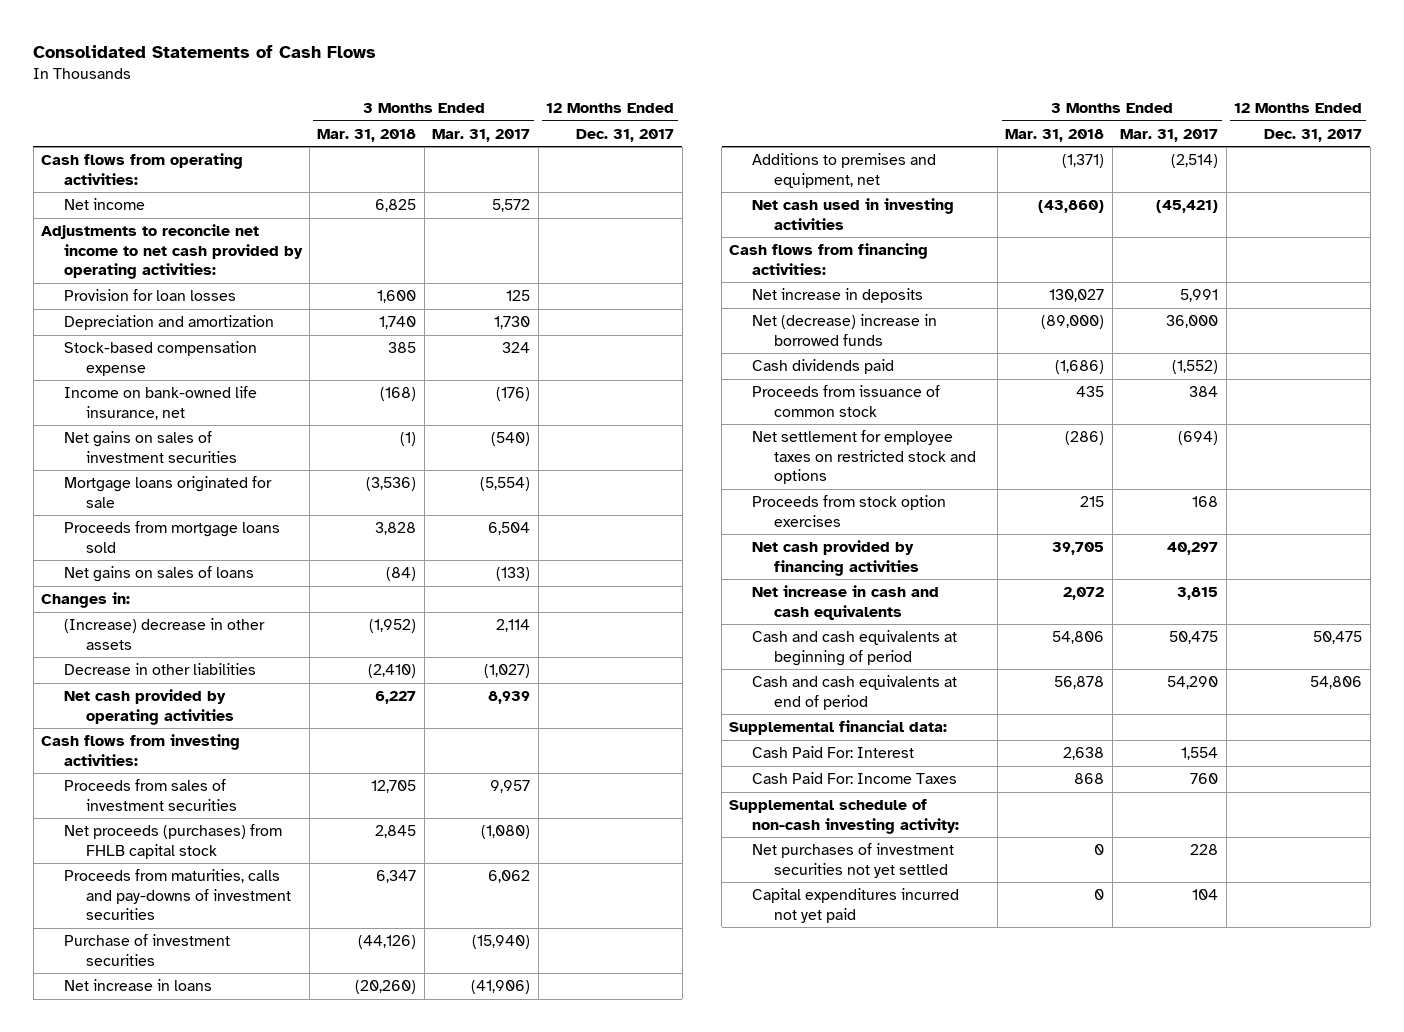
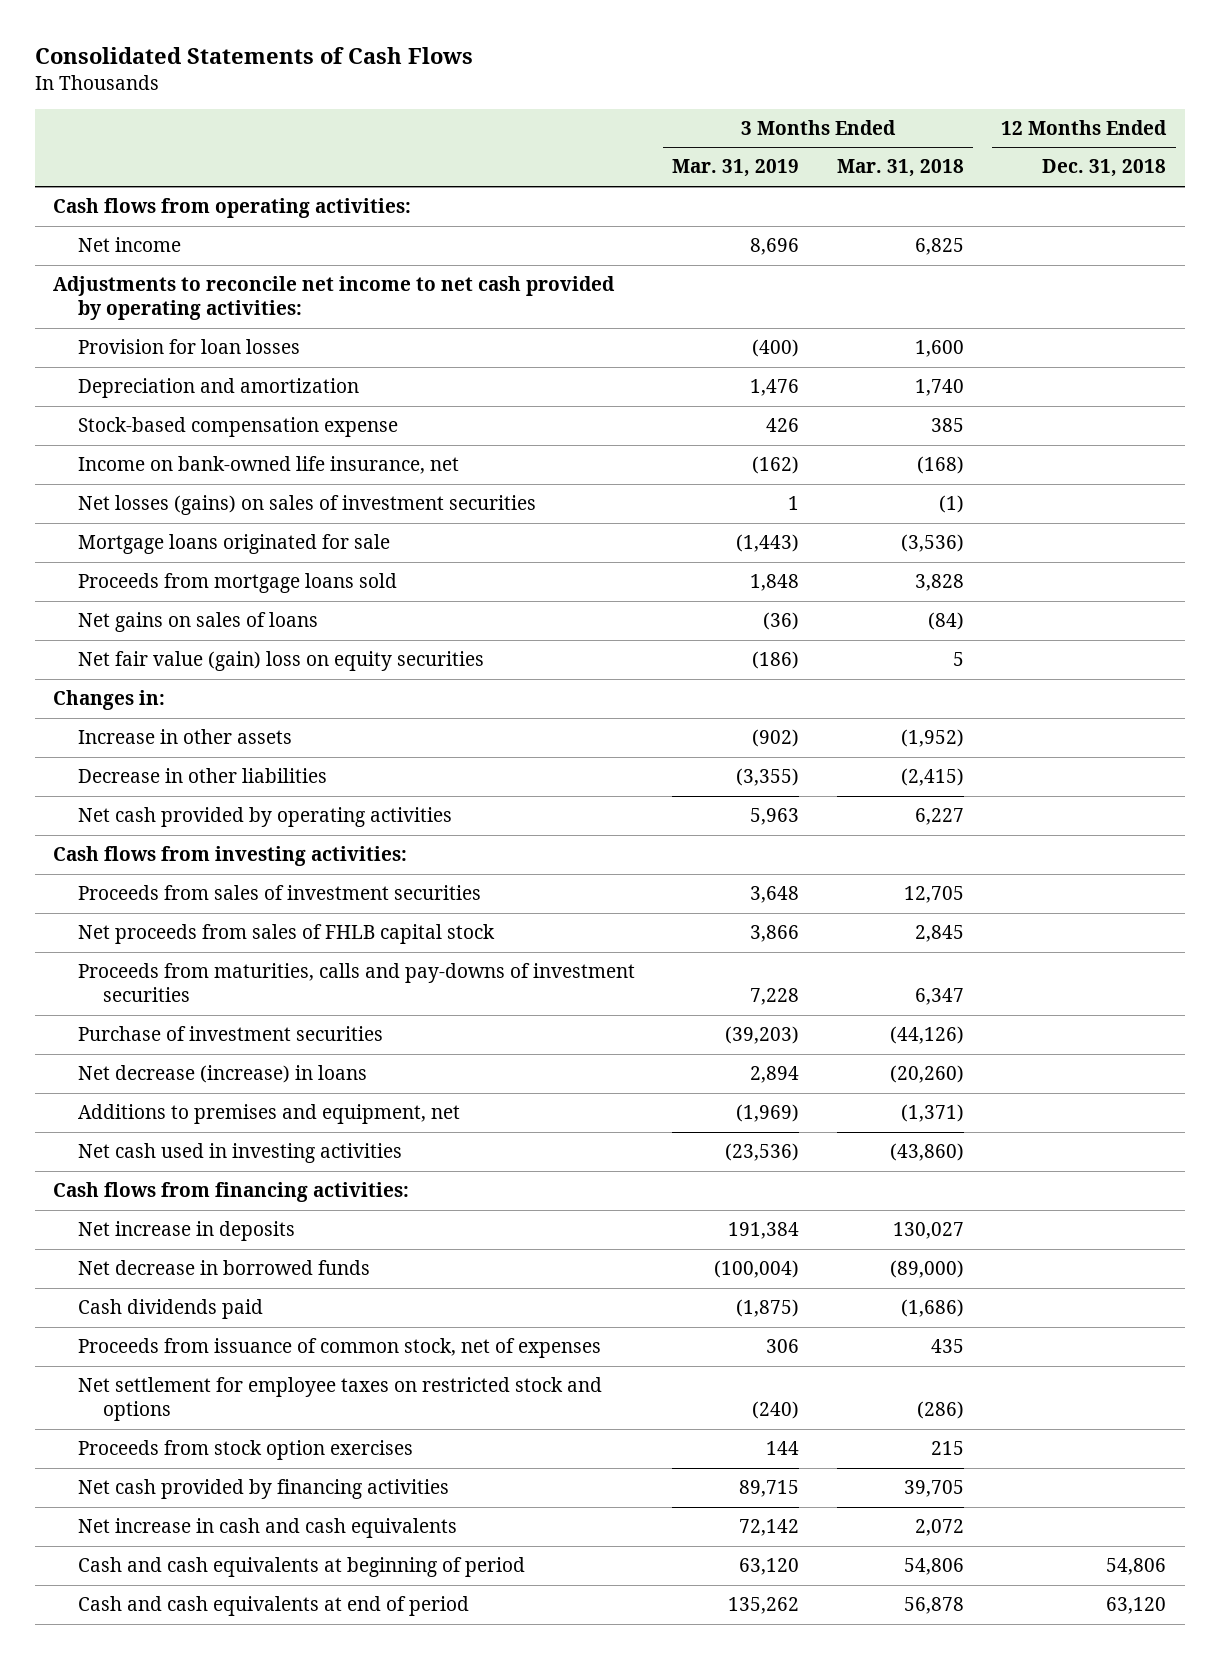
- | 3 Months Ended Mar. 31, 2018 | 3 Months Ended Mar. 31, 2017 | 12 Months Ended Dec. 31, 2017
+ | 3 Months Ended Mar. 31, 2019 | 3 Months Ended Mar. 31, 2018 | 12 Months Ended Dec. 31, 2018
- Net gains on sales of investment securities | (1) | (540) |
+ Net losses (gains) on sales of investment securities | 1 | (1) |
+ Net fair value (gain) loss on equity securities | (186) | 5 |
- (Increase) decrease in other assets | (1,952) | 2,114 |
- Decrease in other liabilities | (2,410) | (1,027) |
+ Increase in other assets | (902) | (1,952) |
+ Decrease in other liabilities | (3,355) | (2,415) |
- Net proceeds (purchases) from FHLB capital stock | 2,845 | (1,080) |
+ Net proceeds from sales of FHLB capital stock | 3,866 | 2,845 |
- Net increase in loans | (20,260) | (41,906) |
+ Net decrease (increase) in loans | 2,894 | (20,260) |
- Net (decrease) increase in borrowed funds | (89,000) | 36,000 |
+ Net decrease in borrowed funds | (100,004) | (89,000) |
- Proceeds from issuance of common stock | 435 | 384 |
+ Proceeds from issuance of common stock, net of expenses | 306 | 435 |
- Supplemental financial data:
- Cash Paid For: Interest | 2,638 | 1,554 |
- Cash Paid For: Income Taxes | 868 | 760 |
- Supplemental schedule of non-cash investing activity:
- Net purchases of investment securities not yet settled | 0 | 228 |
- Capital expenditures incurred not yet paid | 0 | 104 |

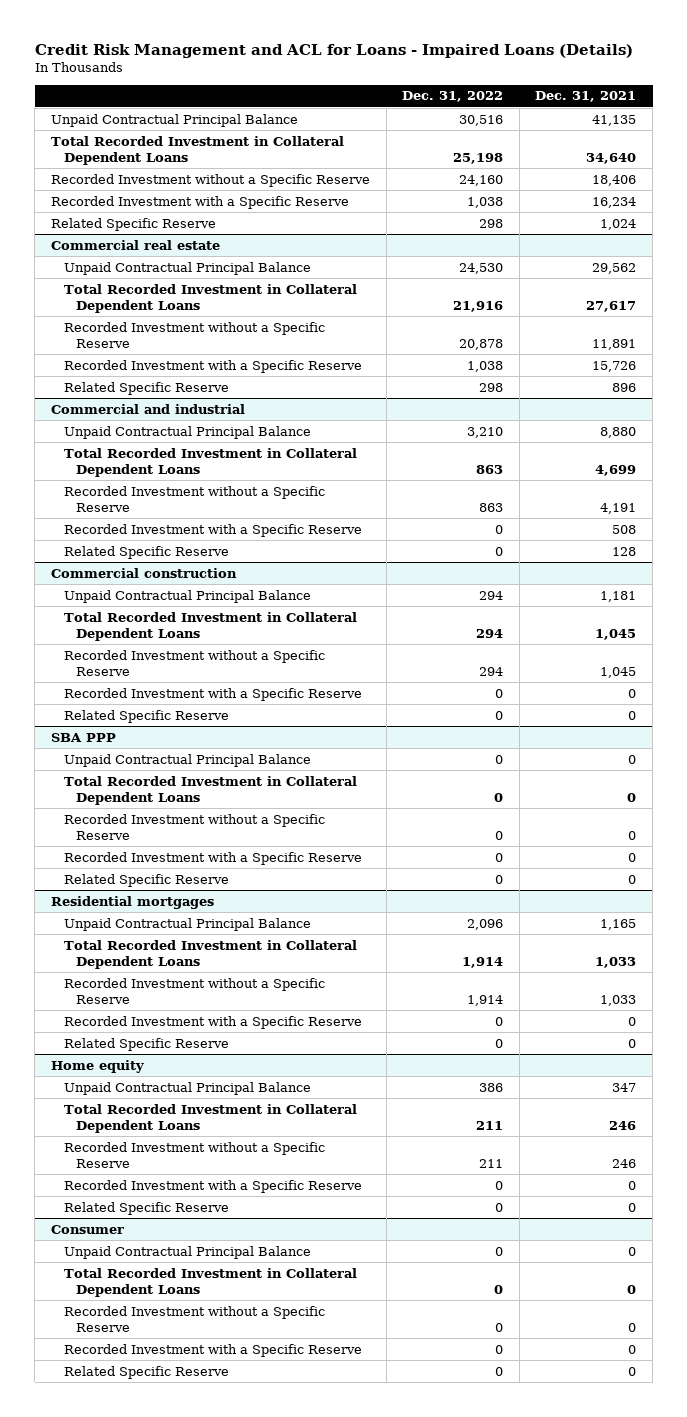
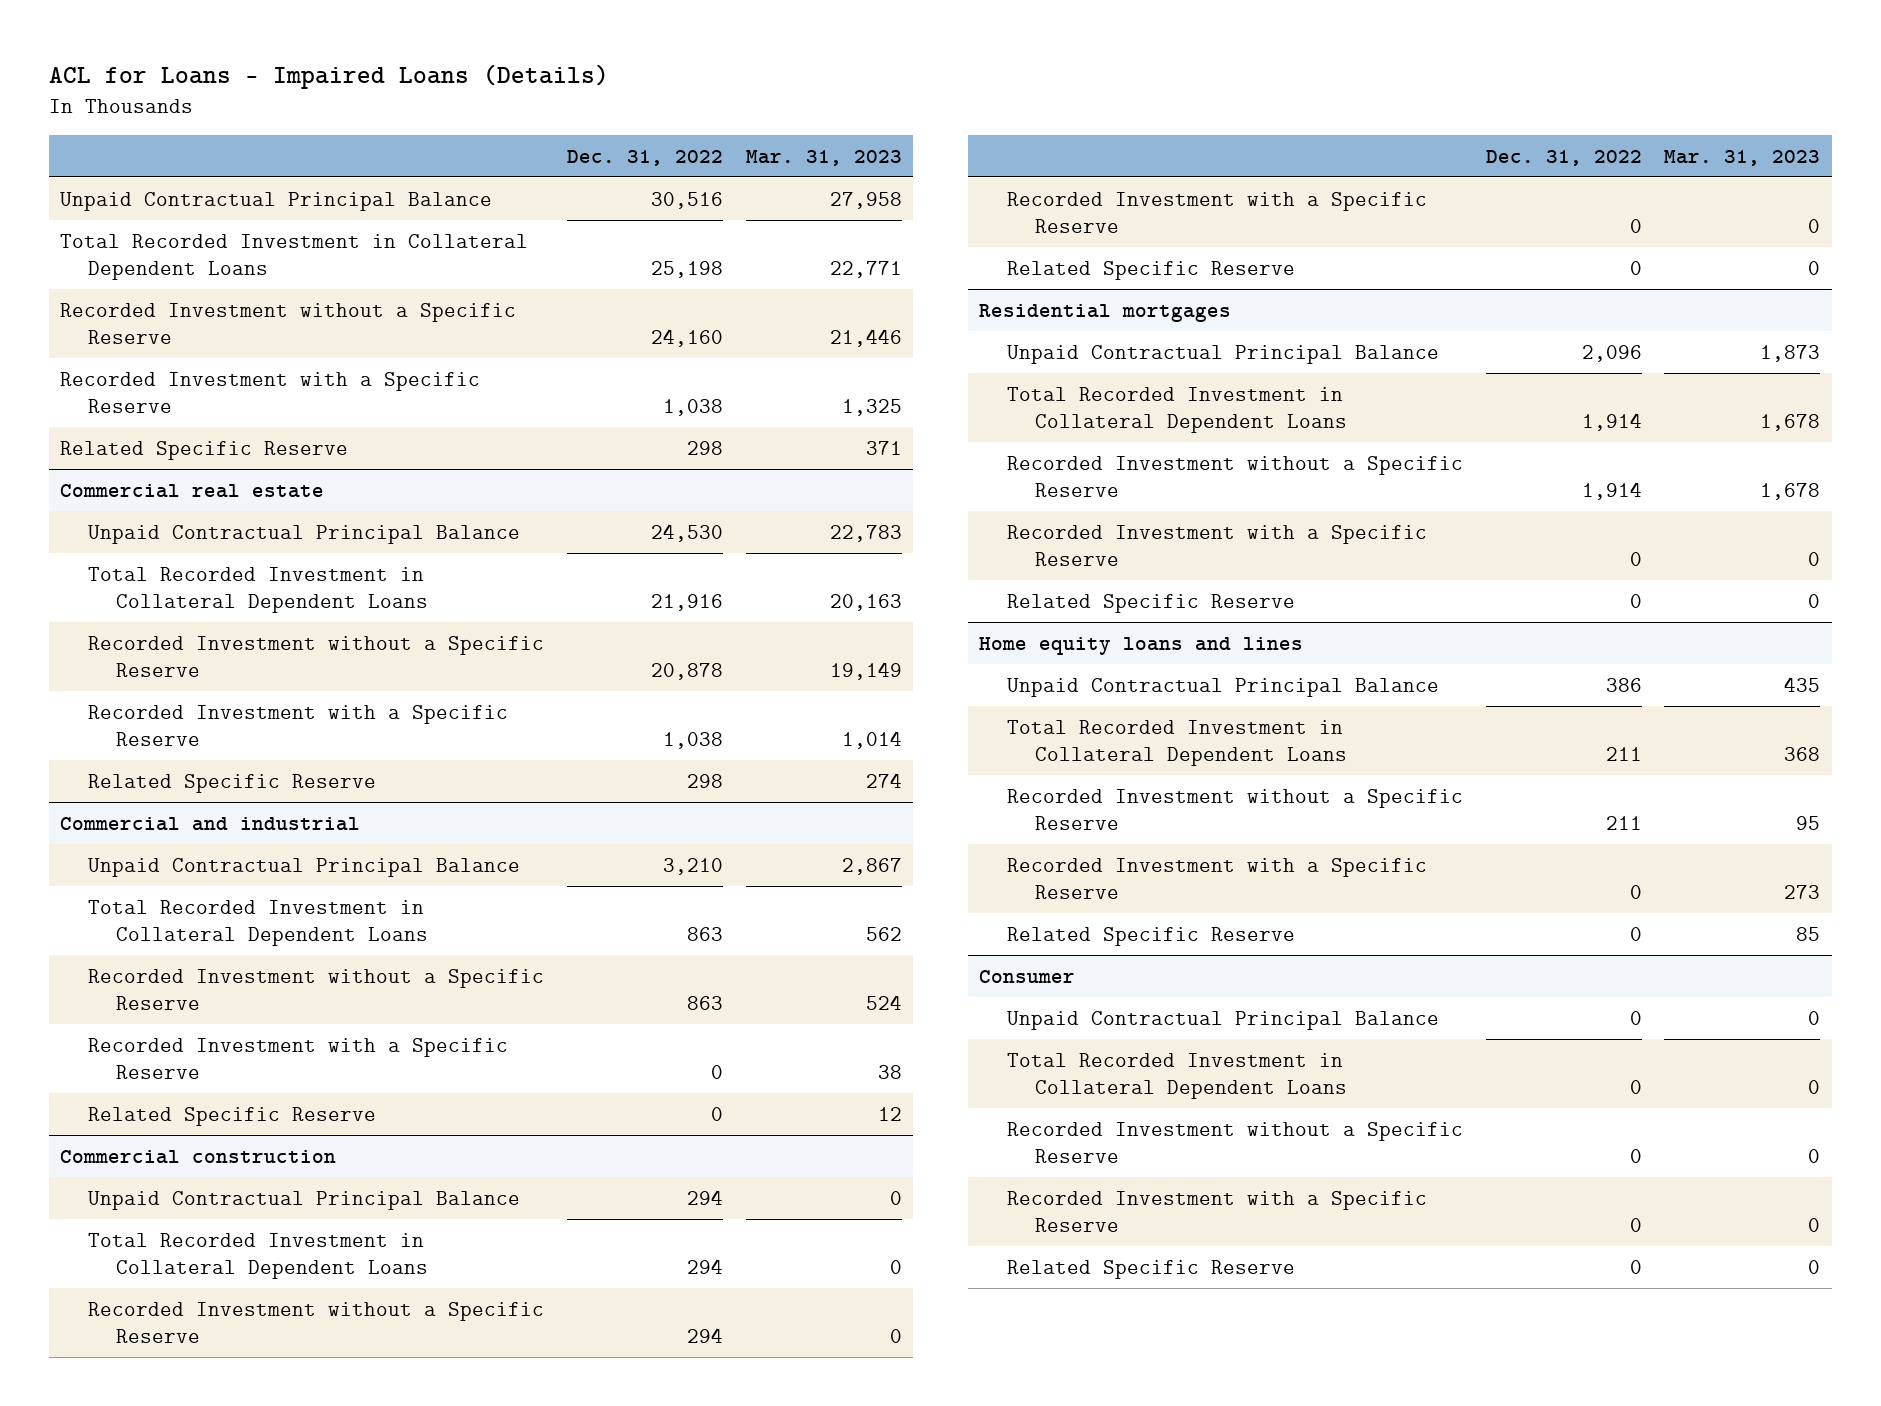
- Credit Risk Management and ACL for Loans - Impaired Loans (Details)
+ ACL for Loans - Impaired Loans (Details)
- | Dec. 31, 2022 | Dec. 31, 2021
+ | Dec. 31, 2022 | Mar. 31, 2023
- SBA PPP
- Unpaid Contractual Principal Balance | 0 | 0
- Total Recorded Investment in Collateral Dependent Loans | 0 | 0
- Recorded Investment without a Specific Reserve | 0 | 0
- Recorded Investment with a Specific Reserve | 0 | 0
- Related Specific Reserve | 0 | 0
- Home equity
+ Home equity loans and lines

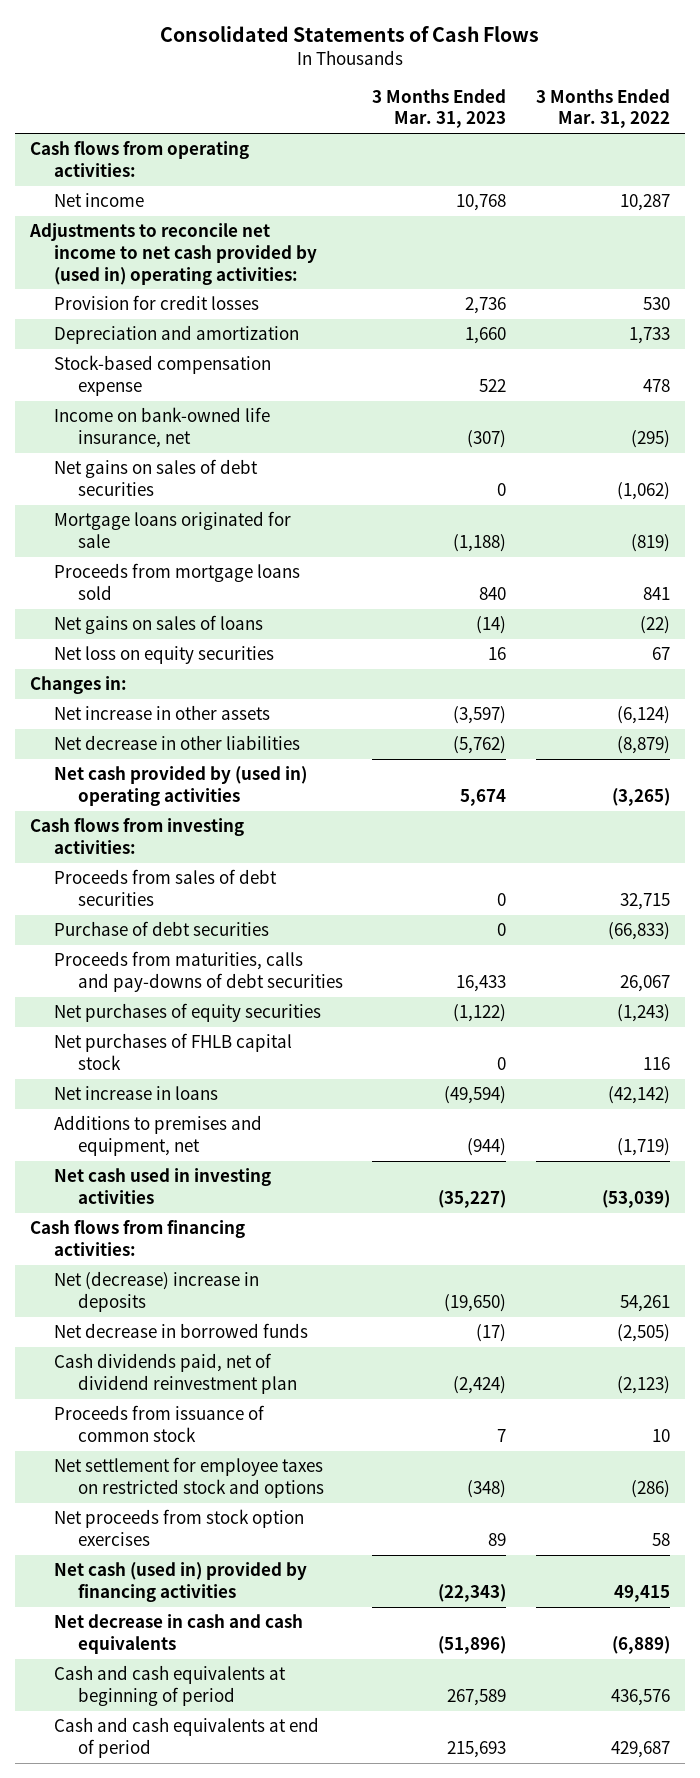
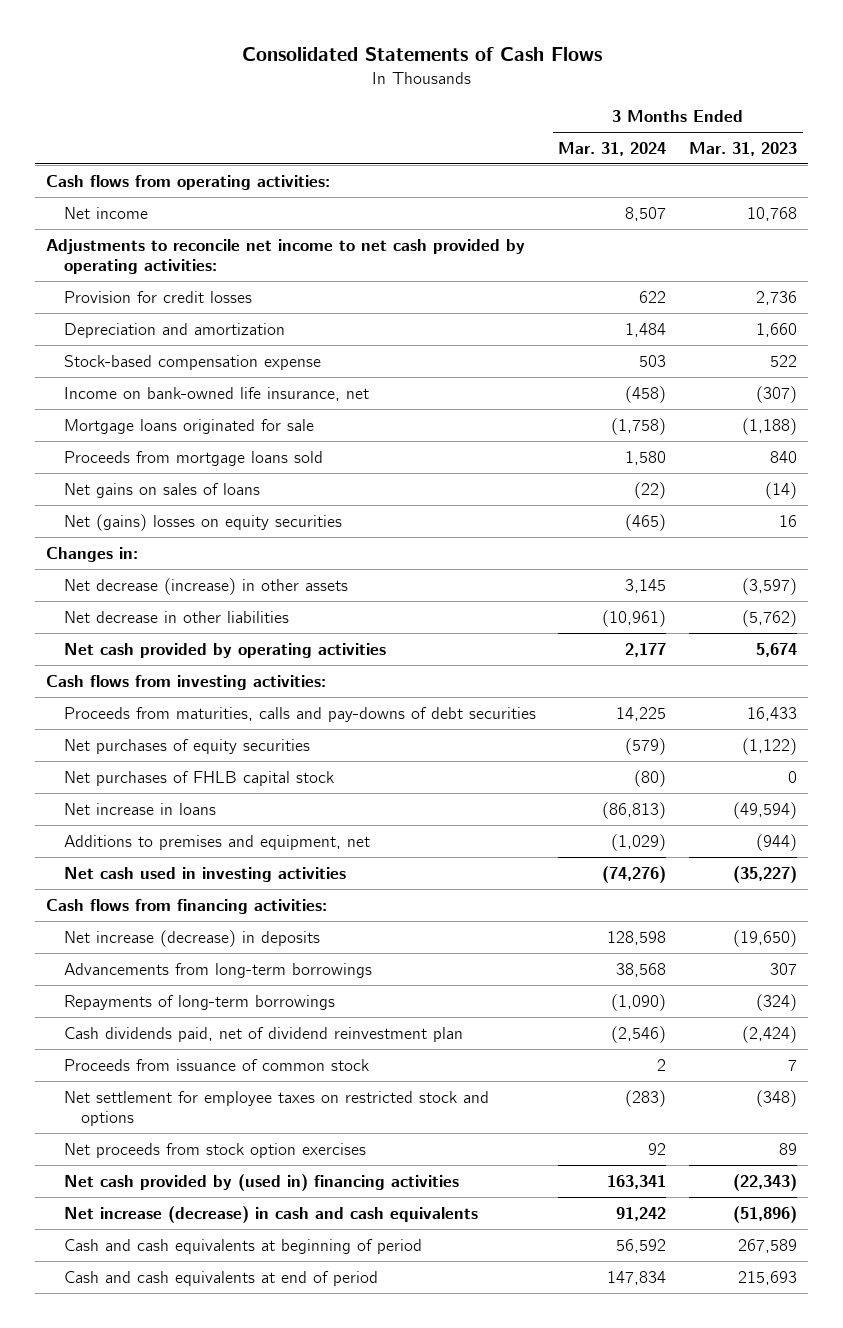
- | 3 Months Ended Mar. 31, 2023 | 3 Months Ended Mar. 31, 2022
+ | 3 Months Ended Mar. 31, 2024 | 3 Months Ended Mar. 31, 2023
- Adjustments to reconcile net income to net cash provided by (used in) operating activities:
+ Adjustments to reconcile net income to net cash provided by operating activities:
- Net gains on sales of debt securities | 0 | (1,062)
- Net loss on equity securities | 16 | 67
+ Net (gains) losses on equity securities | (465) | 16
- Net increase in other assets | (3,597) | (6,124)
+ Net decrease (increase) in other assets | 3,145 | (3,597)
- Net cash provided by (used in) operating activities | 5,674 | (3,265)
+ Net cash provided by operating activities | 2,177 | 5,674
- Proceeds from sales of debt securities | 0 | 32,715
- Purchase of debt securities | 0 | (66,833)
- Net (decrease) increase in deposits | (19,650) | 54,261
- Net decrease in borrowed funds | (17) | (2,505)
+ Net increase (decrease) in deposits | 128,598 | (19,650)
+ Advancements from long-term borrowings | 38,568 | 307
+ Repayments of long-term borrowings | (1,090) | (324)
- Net cash (used in) provided by financing activities | (22,343) | 49,415
- Net decrease in cash and cash equivalents | (51,896) | (6,889)
+ Net cash provided by (used in) financing activities | 163,341 | (22,343)
+ Net increase (decrease) in cash and cash equivalents | 91,242 | (51,896)

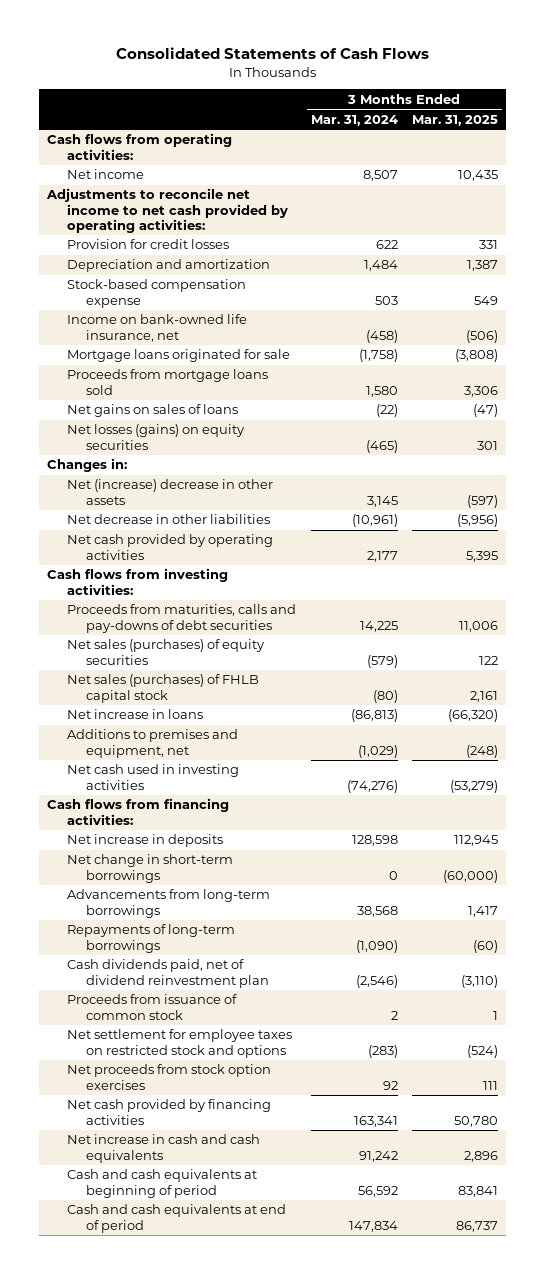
- | 3 Months Ended Mar. 31, 2024 | 3 Months Ended Mar. 31, 2023
+ | 3 Months Ended Mar. 31, 2024 | 3 Months Ended Mar. 31, 2025
- Net (gains) losses on equity securities | (465) | 16
+ Net losses (gains) on equity securities | (465) | 301
- Net decrease (increase) in other assets | 3,145 | (3,597)
+ Net (increase) decrease in other assets | 3,145 | (597)
- Net purchases of equity securities | (579) | (1,122)
- Net purchases of FHLB capital stock | (80) | 0
+ Net sales (purchases) of equity securities | (579) | 122
+ Net sales (purchases) of FHLB capital stock | (80) | 2,161
- Net increase (decrease) in deposits | 128,598 | (19,650)
+ Net increase in deposits | 128,598 | 112,945
+ Net change in short-term borrowings | 0 | (60,000)
- Net cash provided by (used in) financing activities | 163,341 | (22,343)
- Net increase (decrease) in cash and cash equivalents | 91,242 | (51,896)
+ Net cash provided by financing activities | 163,341 | 50,780
+ Net increase in cash and cash equivalents | 91,242 | 2,896

